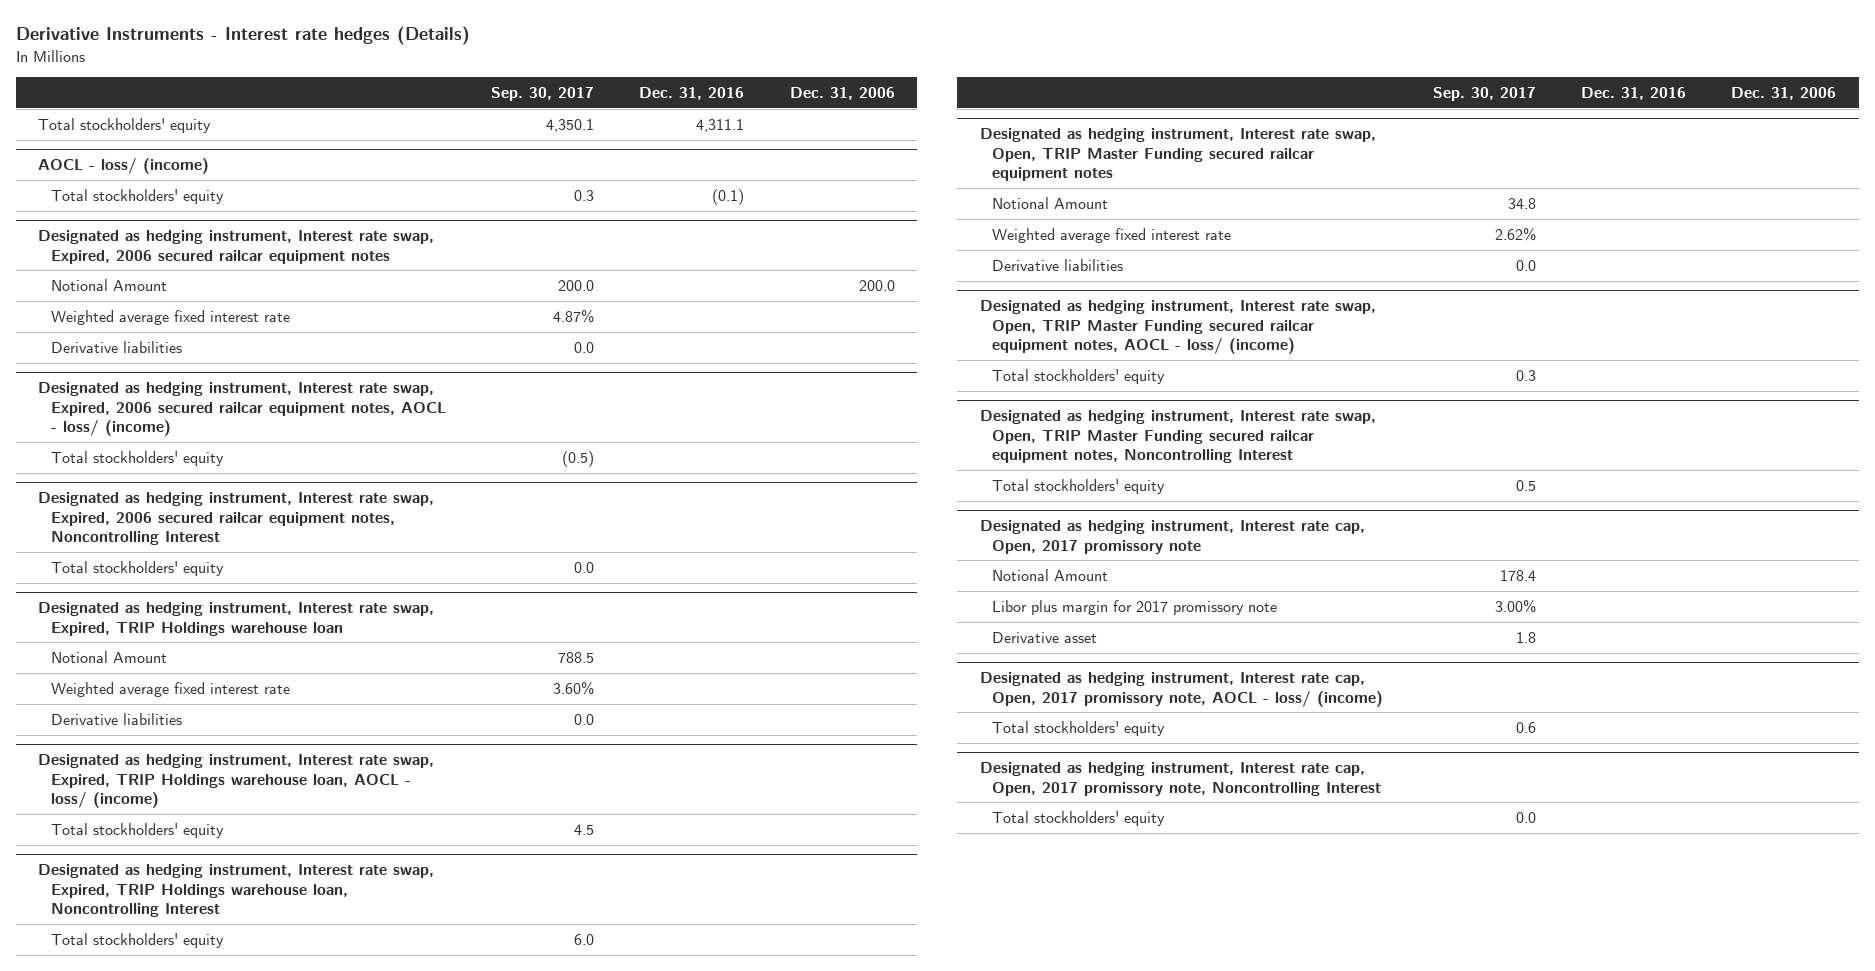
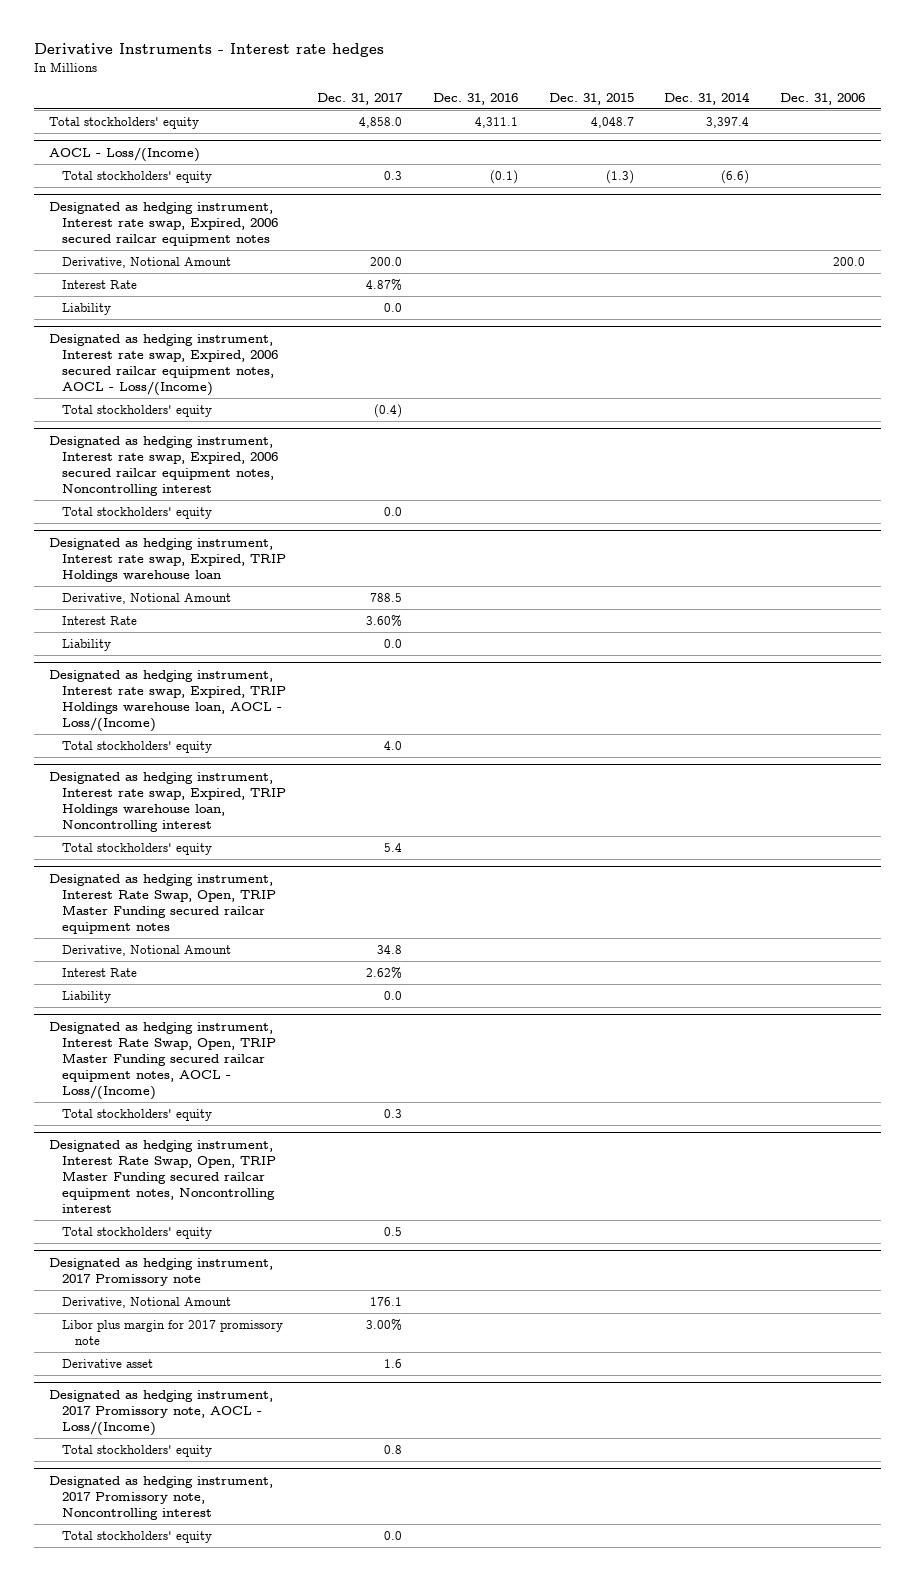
- Derivative Instruments - Interest rate hedges (Details)
+ Derivative Instruments - Interest rate hedges
- | Sep. 30, 2017 | Dec. 31, 2016 | Dec. 31, 2006
+ | Dec. 31, 2017 | Dec. 31, 2016 | Dec. 31, 2015 | Dec. 31, 2014 | Dec. 31, 2006
- AOCL - loss/ (income)
+ AOCL - Loss/(Income)
@ Designated as hedging instrument, Interest rate swap, Expired, 2006 secured railcar equipment notes
- Notional Amount | 200.0 | | 200.0
- Weighted average fixed interest rate | 4.87% | |
- Derivative liabilities | 0.0 | |
- Designated as hedging instrument, Interest rate swap, Expired, 2006 secured railcar equipment notes, AOCL - loss/ (income)
@ Designated as hedging instrument, Interest rate swap, Expired, 2006 secured railcar equipment notes
+ Derivative, Notional Amount | 200.0 | | | | 200.0
+ Interest Rate | 4.87% | | | |
+ Liability | 0.0 | | | |
+ Designated as hedging instrument, Interest rate swap, Expired, 2006 secured railcar equipment notes, AOCL - Loss/(Income)
- Designated as hedging instrument, Interest rate swap, Expired, 2006 secured railcar equipment notes, Noncontrolling Interest
+ Designated as hedging instrument, Interest rate swap, Expired, 2006 secured railcar equipment notes, Noncontrolling interest
@ Designated as hedging instrument, Interest rate swap, Expired, TRIP Holdings warehouse loan
- Notional Amount | 788.5 | |
- Weighted average fixed interest rate | 3.60% | |
- Derivative liabilities | 0.0 | |
- Designated as hedging instrument, Interest rate swap, Expired, TRIP Holdings warehouse loan, AOCL - loss/ (income)
@ Designated as hedging instrument, Interest rate swap, Expired, TRIP Holdings warehouse loan
+ Derivative, Notional Amount | 788.5 | | | |
+ Interest Rate | 3.60% | | | |
+ Liability | 0.0 | | | |
+ Designated as hedging instrument, Interest rate swap, Expired, TRIP Holdings warehouse loan, AOCL - Loss/(Income)
- Designated as hedging instrument, Interest rate swap, Expired, TRIP Holdings warehouse loan, Noncontrolling Interest
+ Designated as hedging instrument, Interest rate swap, Expired, TRIP Holdings warehouse loan, Noncontrolling interest
- Designated as hedging instrument, Interest rate swap, Open, TRIP Master Funding secured railcar equipment notes
- Notional Amount | 34.8 | |
- Weighted average fixed interest rate | 2.62% | |
- Derivative liabilities | 0.0 | |
- Designated as hedging instrument, Interest rate swap, Open, TRIP Master Funding secured railcar equipment notes, AOCL - loss/ (income)
+ Designated as hedging instrument, Interest Rate Swap, Open, TRIP Master Funding secured railcar equipment notes
+ Derivative, Notional Amount | 34.8 | | | |
+ Interest Rate | 2.62% | | | |
+ Liability | 0.0 | | | |
+ Designated as hedging instrument, Interest Rate Swap, Open, TRIP Master Funding secured railcar equipment notes, AOCL - Loss/(Income)
- Designated as hedging instrument, Interest rate swap, Open, TRIP Master Funding secured railcar equipment notes, Noncontrolling Interest
+ Designated as hedging instrument, Interest Rate Swap, Open, TRIP Master Funding secured railcar equipment notes, Noncontrolling interest
- Designated as hedging instrument, Interest rate cap, Open, 2017 promissory note
- Notional Amount | 178.4 | |
+ Designated as hedging instrument, 2017 Promissory note
+ Derivative, Notional Amount | 176.1 | | | |
- Designated as hedging instrument, Interest rate cap, Open, 2017 promissory note, AOCL - loss/ (income)
+ Designated as hedging instrument, 2017 Promissory note, AOCL - Loss/(Income)
- Designated as hedging instrument, Interest rate cap, Open, 2017 promissory note, Noncontrolling Interest
+ Designated as hedging instrument, 2017 Promissory note, Noncontrolling interest

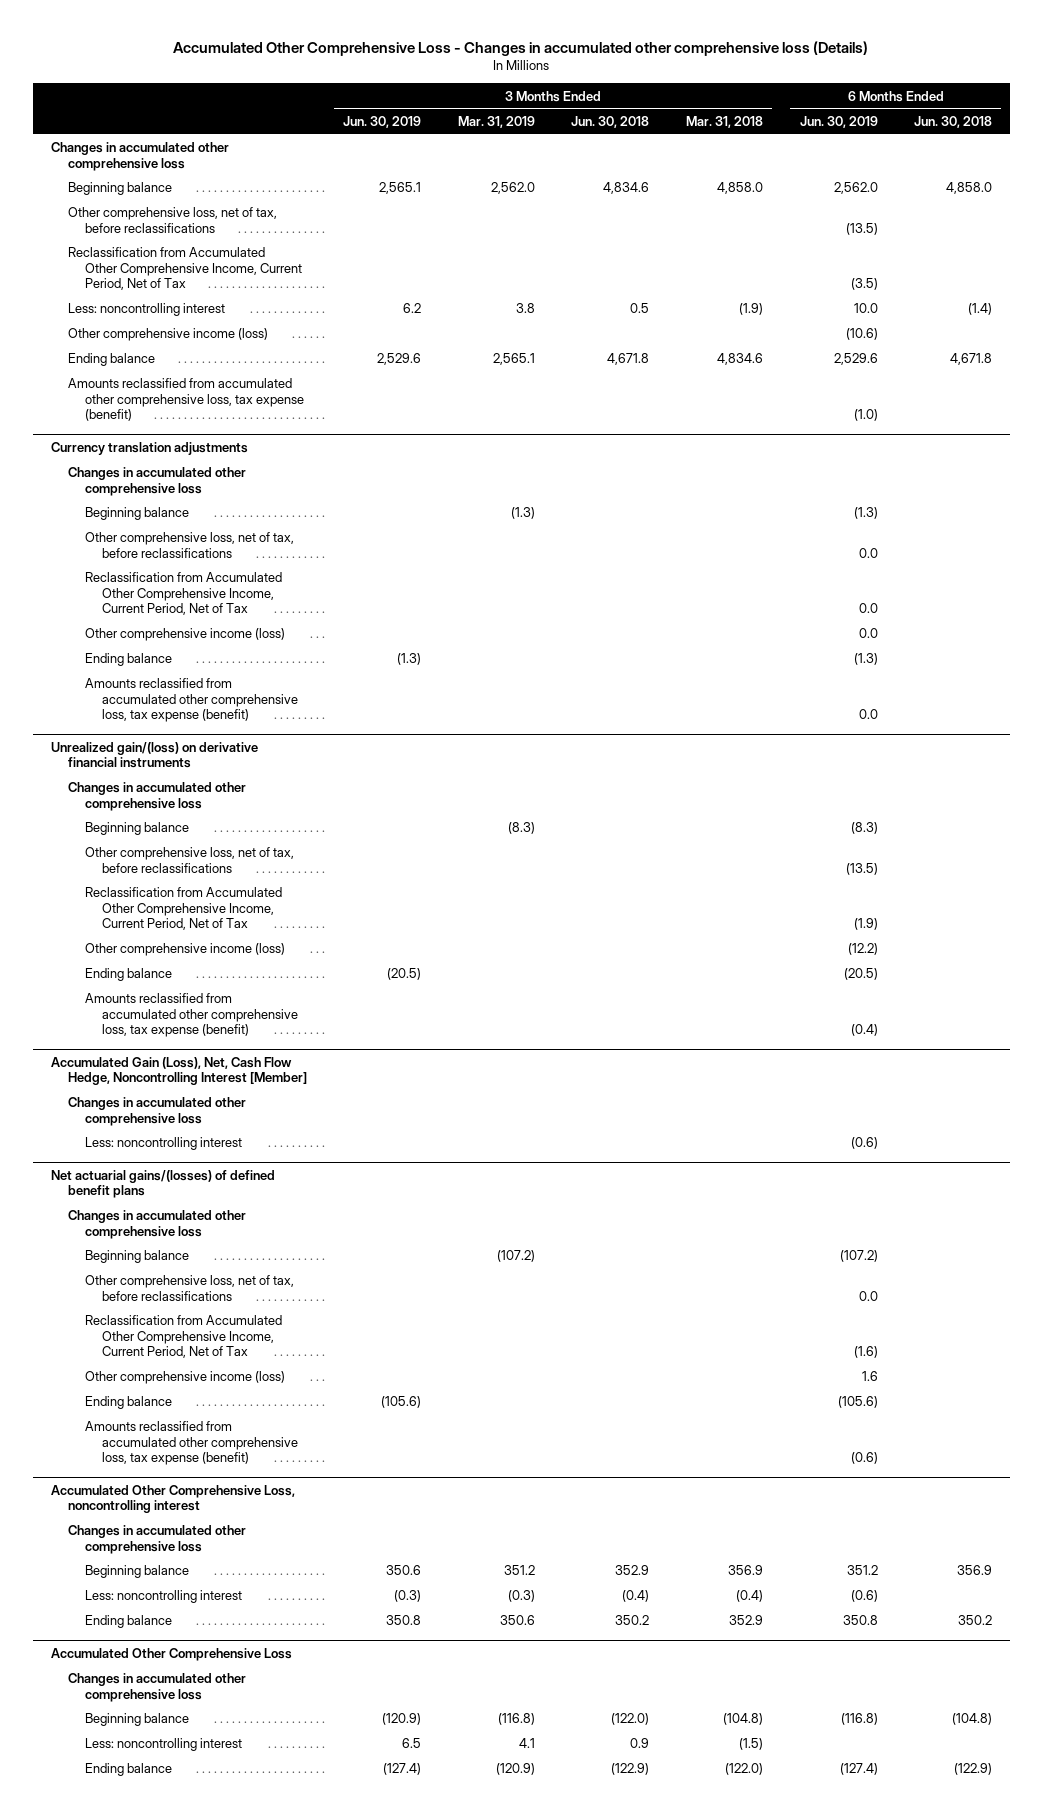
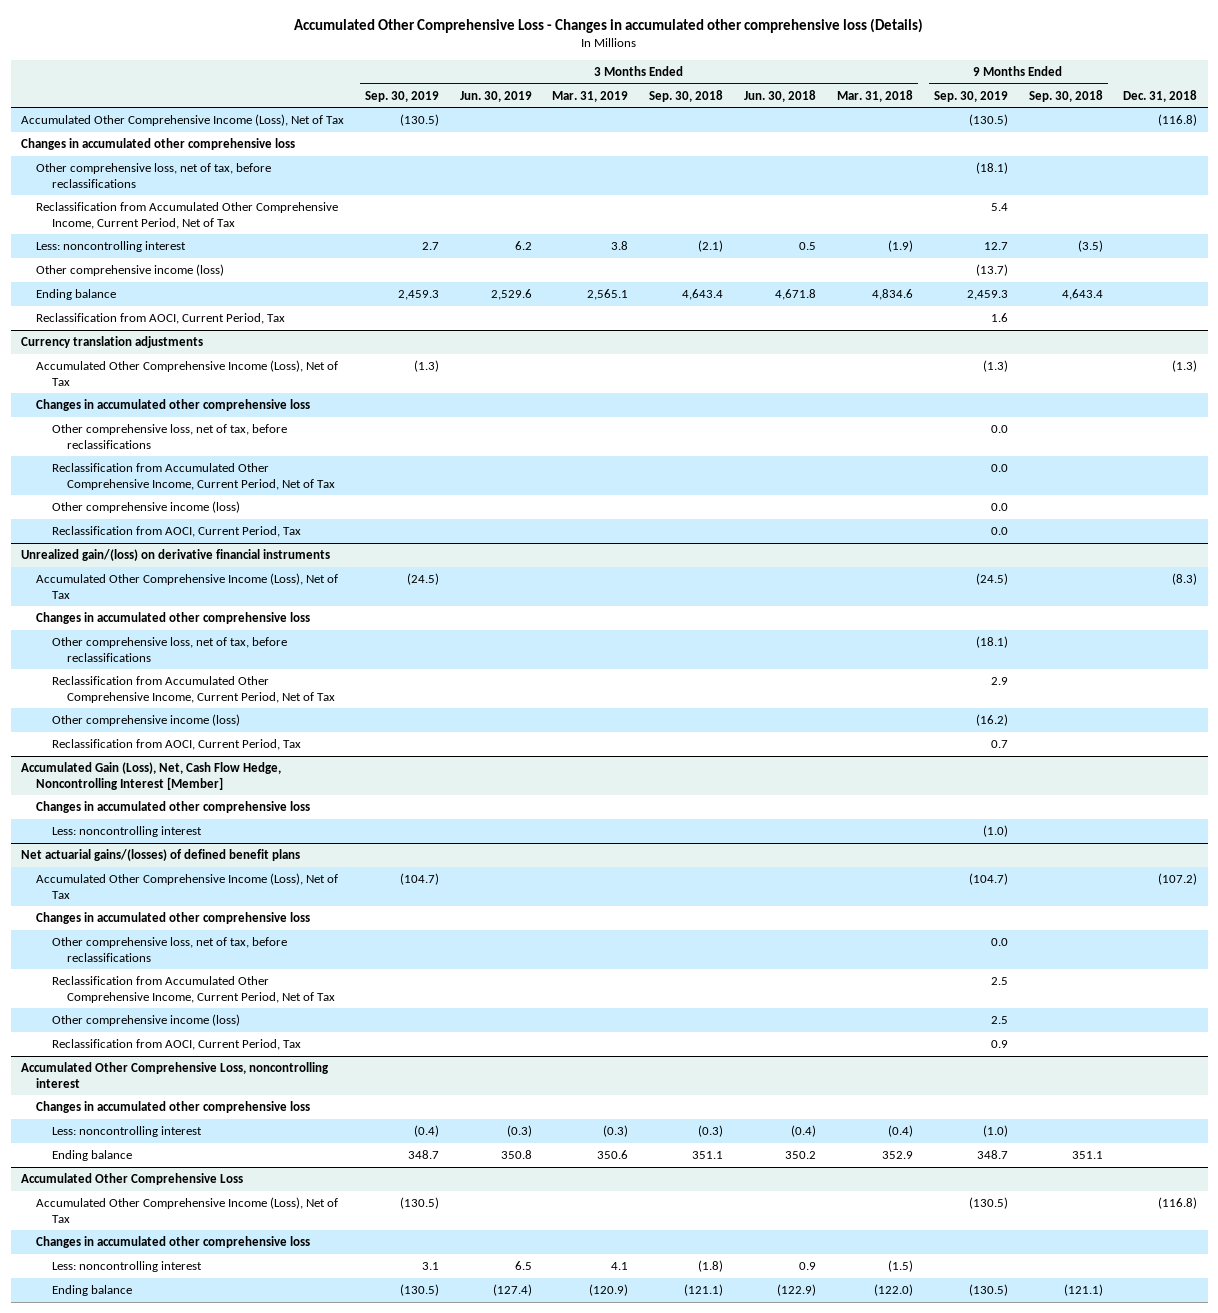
- | 3 Months Ended Jun. 30, 2019 | 3 Months Ended Mar. 31, 2019 | 3 Months Ended Jun. 30, 2018 | 3 Months Ended Mar. 31, 2018 | 6 Months Ended Jun. 30, 2019 | 6 Months Ended Jun. 30, 2018
+ | 3 Months Ended Sep. 30, 2019 | 3 Months Ended Jun. 30, 2019 | 3 Months Ended Mar. 31, 2019 | 3 Months Ended Sep. 30, 2018 | 3 Months Ended Jun. 30, 2018 | 3 Months Ended Mar. 31, 2018 | 9 Months Ended Sep. 30, 2019 | 9 Months Ended Sep. 30, 2018 | Dec. 31, 2018
+ Accumulated Other Comprehensive Income (Loss), Net of Tax | (130.5) | | | | | | (130.5) | | (116.8)
- Beginning balance | 2,565.1 | 2,562.0 | 4,834.6 | 4,858.0 | 2,562.0 | 4,858.0
- Amounts reclassified from accumulated other comprehensive loss, tax expense (benefit) | | | | | (1.0) |
+ Reclassification from AOCI, Current Period, Tax | | | | | | | 1.6 | |
@ Currency translation adjustments
+ Accumulated Other Comprehensive Income (Loss), Net of Tax | (1.3) | | | | | | (1.3) | | (1.3)
- Beginning balance | | (1.3) | | | (1.3) |
- Ending balance | (1.3) | | | | (1.3) |
- Amounts reclassified from accumulated other comprehensive loss, tax expense (benefit) | | | | | 0.0 |
+ Reclassification from AOCI, Current Period, Tax | | | | | | | 0.0 | |
@ Unrealized gain/(loss) on derivative financial instruments
+ Accumulated Other Comprehensive Income (Loss), Net of Tax | (24.5) | | | | | | (24.5) | | (8.3)
- Beginning balance | | (8.3) | | | (8.3) |
- Ending balance | (20.5) | | | | (20.5) |
- Amounts reclassified from accumulated other comprehensive loss, tax expense (benefit) | | | | | (0.4) |
+ Reclassification from AOCI, Current Period, Tax | | | | | | | 0.7 | |
@ Net actuarial gains/(losses) of defined benefit plans
+ Accumulated Other Comprehensive Income (Loss), Net of Tax | (104.7) | | | | | | (104.7) | | (107.2)
- Beginning balance | | (107.2) | | | (107.2) |
- Ending balance | (105.6) | | | | (105.6) |
- Amounts reclassified from accumulated other comprehensive loss, tax expense (benefit) | | | | | (0.6) |
+ Reclassification from AOCI, Current Period, Tax | | | | | | | 0.9 | |
@ Accumulated Other Comprehensive Loss, noncontrolling interest
- Beginning balance | 350.6 | 351.2 | 352.9 | 356.9 | 351.2 | 356.9
@ Accumulated Other Comprehensive Loss
+ Accumulated Other Comprehensive Income (Loss), Net of Tax | (130.5) | | | | | | (130.5) | | (116.8)
- Beginning balance | (120.9) | (116.8) | (122.0) | (104.8) | (116.8) | (104.8)

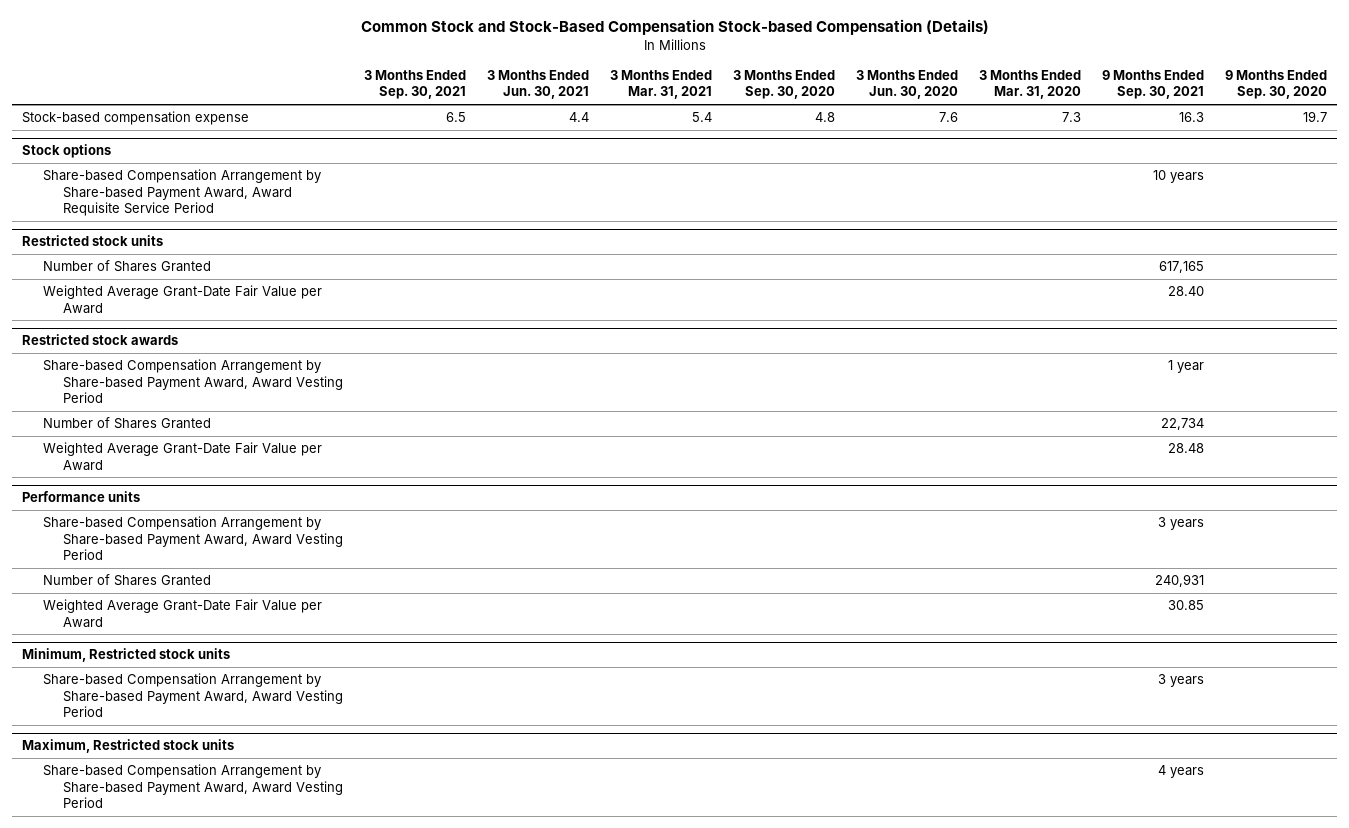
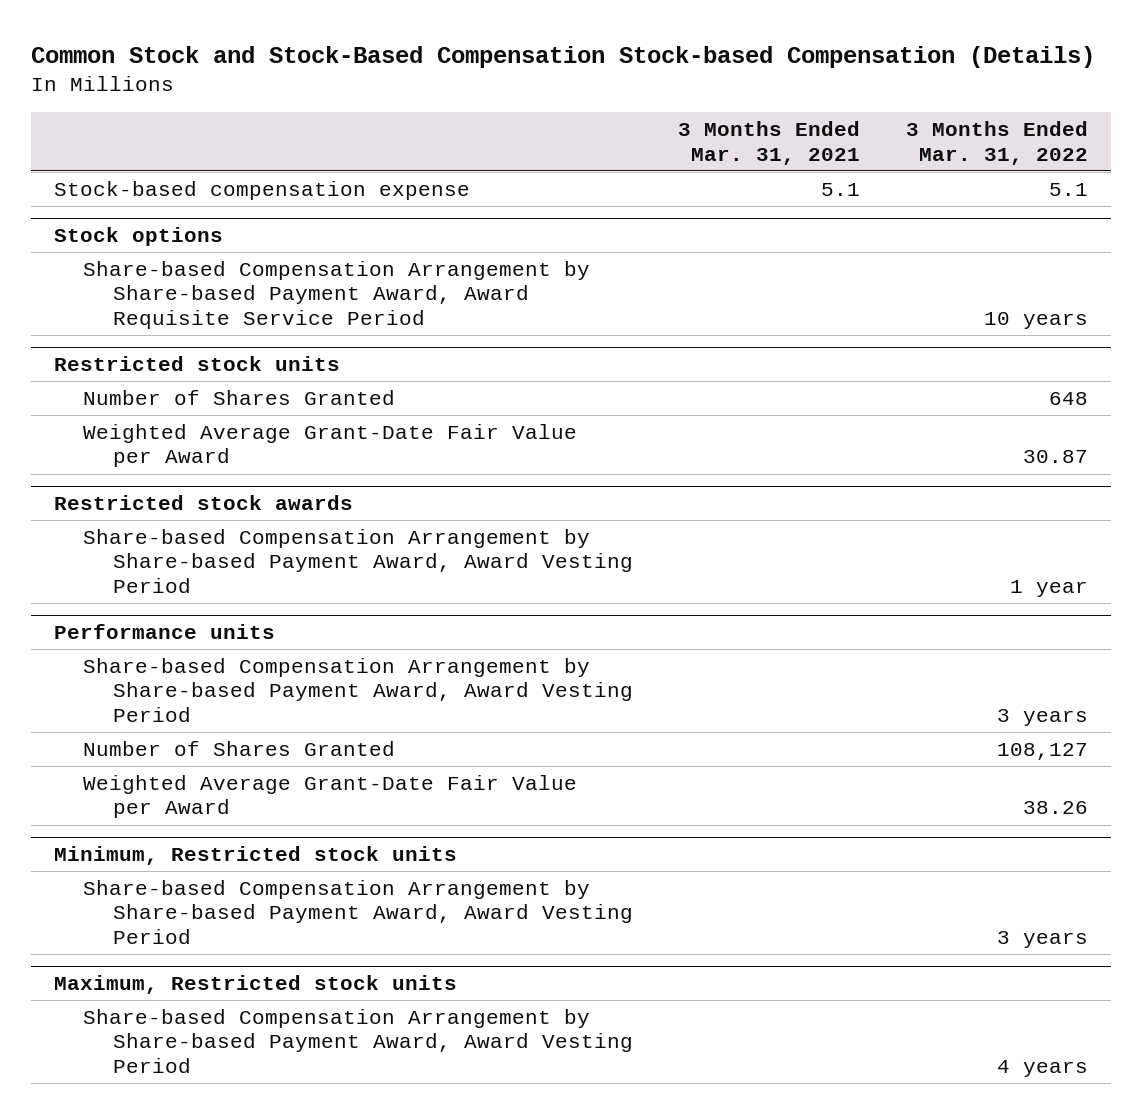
- | 3 Months Ended Sep. 30, 2021 | 3 Months Ended Jun. 30, 2021 | 3 Months Ended Mar. 31, 2021 | 3 Months Ended Sep. 30, 2020 | 3 Months Ended Jun. 30, 2020 | 3 Months Ended Mar. 31, 2020 | 9 Months Ended Sep. 30, 2021 | 9 Months Ended Sep. 30, 2020
+ | 3 Months Ended Mar. 31, 2021 | 3 Months Ended Mar. 31, 2022
- Stock-based compensation expense | 6.5 | 4.4 | 5.4 | 4.8 | 7.6 | 7.3 | 16.3 | 19.7
+ Stock-based compensation expense | 5.1 | 5.1
@ Restricted stock awards
- Number of Shares Granted | | | | | | | 22,734 |
- Weighted Average Grant-Date Fair Value per Award | | | | | | | 28.48 |

